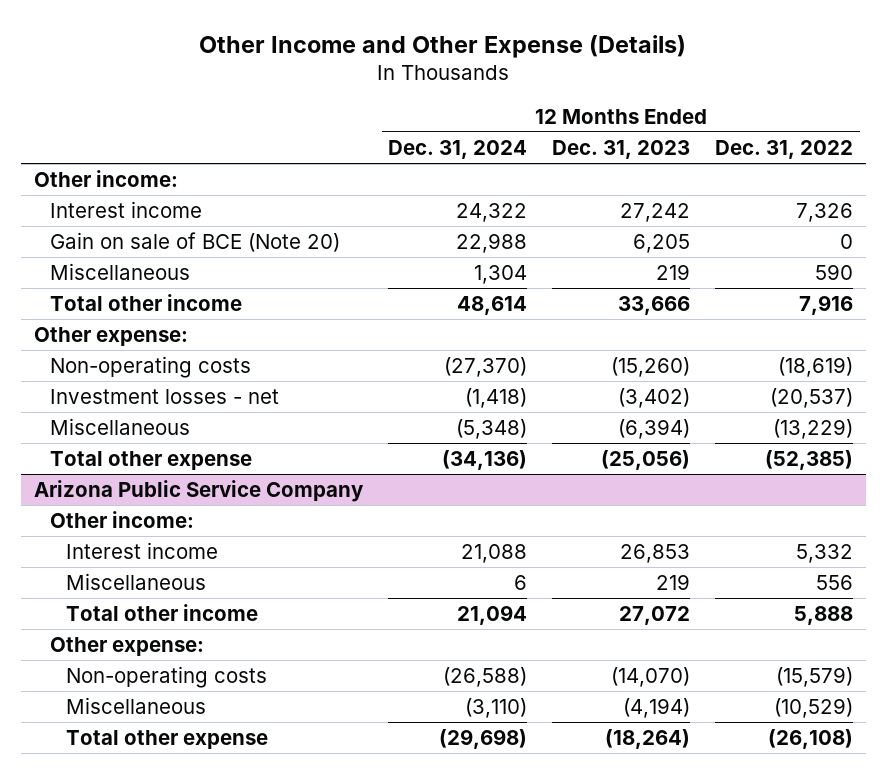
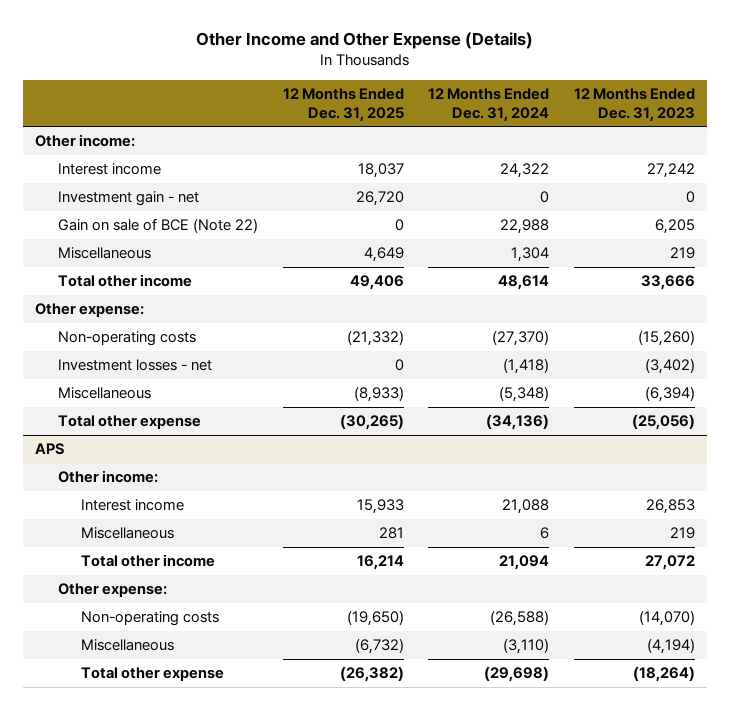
- | 12 Months Ended Dec. 31, 2024 | 12 Months Ended Dec. 31, 2023 | 12 Months Ended Dec. 31, 2022
+ | 12 Months Ended Dec. 31, 2025 | 12 Months Ended Dec. 31, 2024 | 12 Months Ended Dec. 31, 2023
- Gain on sale of BCE (Note 20) | 22,988 | 6,205 | 0
+ Investment gain - net | 26,720 | 0 | 0
+ Gain on sale of BCE (Note 22) | 0 | 22,988 | 6,205
- Arizona Public Service Company
+ APS

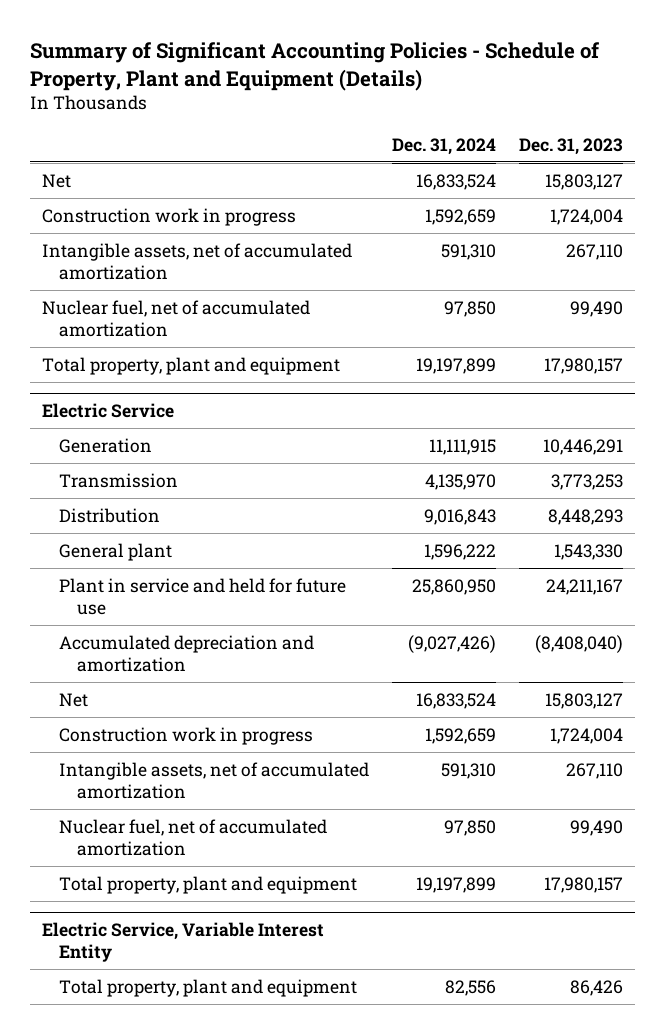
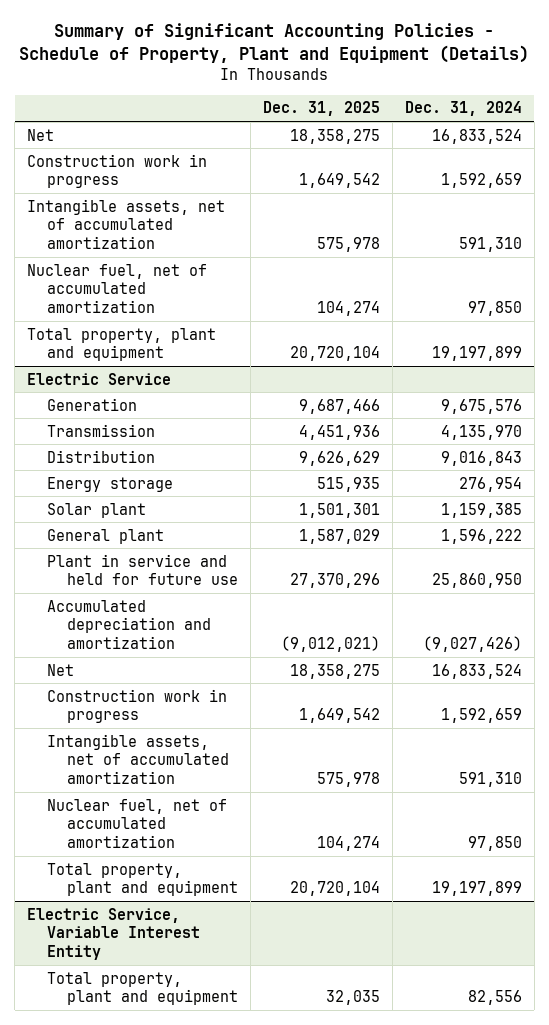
- | Dec. 31, 2024 | Dec. 31, 2023
+ | Dec. 31, 2025 | Dec. 31, 2024
@ Electric Service
- Generation | 11,111,915 | 10,446,291
+ Generation | 9,687,466 | 9,675,576
+ Energy storage | 515,935 | 276,954
+ Solar plant | 1,501,301 | 1,159,385

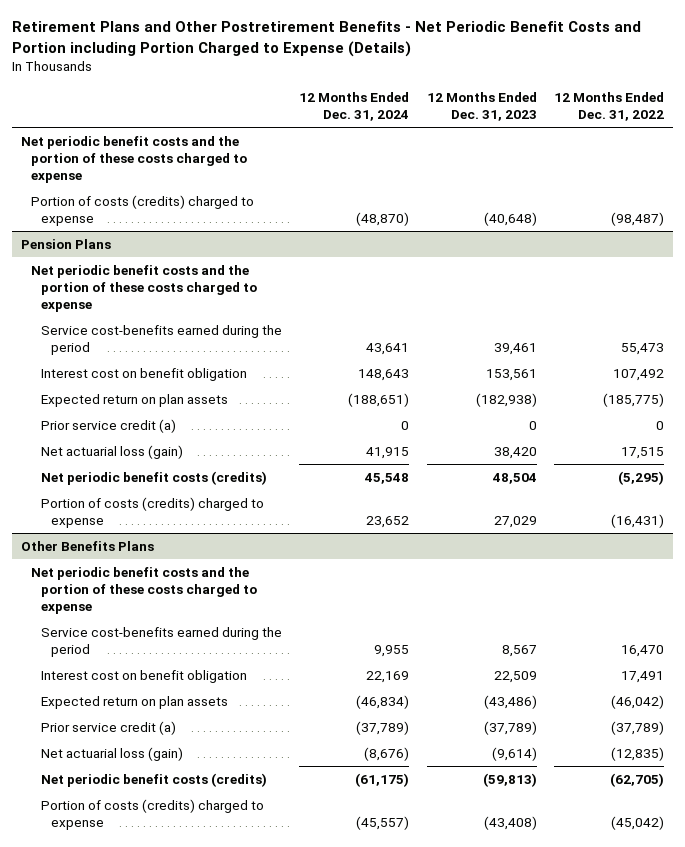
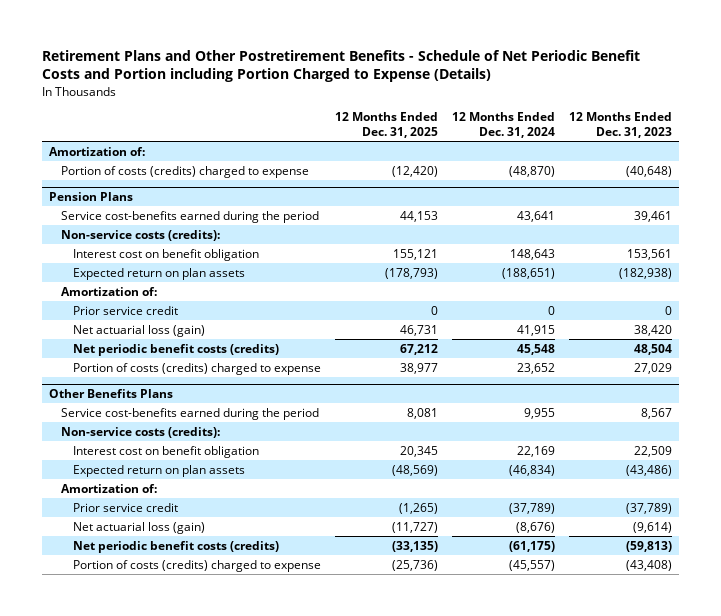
- Retirement Plans and Other Postretirement Benefits - Net Periodic Benefit Costs and Portion including Portion Charged to Expense (Details)
+ Retirement Plans and Other Postretirement Benefits - Schedule of Net Periodic Benefit Costs and Portion including Portion Charged to Expense (Details)
- | 12 Months Ended Dec. 31, 2024 | 12 Months Ended Dec. 31, 2023 | 12 Months Ended Dec. 31, 2022
+ | 12 Months Ended Dec. 31, 2025 | 12 Months Ended Dec. 31, 2024 | 12 Months Ended Dec. 31, 2023
- Net periodic benefit costs and the portion of these costs charged to expense
+ Amortization of:
@ Pension Plans
- Net periodic benefit costs and the portion of these costs charged to expense
+ Non-service costs (credits):
- Prior service credit (a) | 0 | 0 | 0
+ Amortization of:
+ Prior service credit | 0 | 0 | 0
@ Other Benefits Plans
- Net periodic benefit costs and the portion of these costs charged to expense
+ Non-service costs (credits):
- Prior service credit (a) | (37,789) | (37,789) | (37,789)
+ Amortization of:
+ Prior service credit | (1,265) | (37,789) | (37,789)

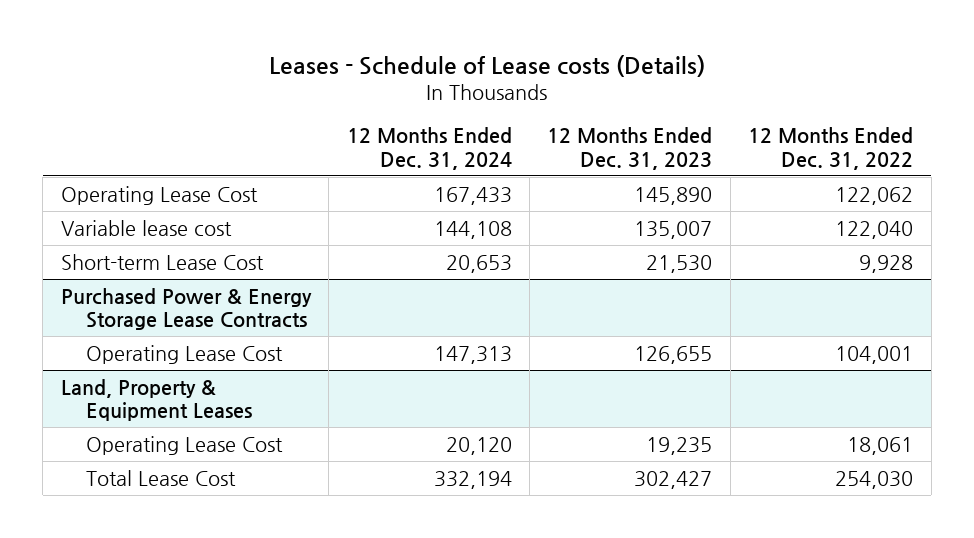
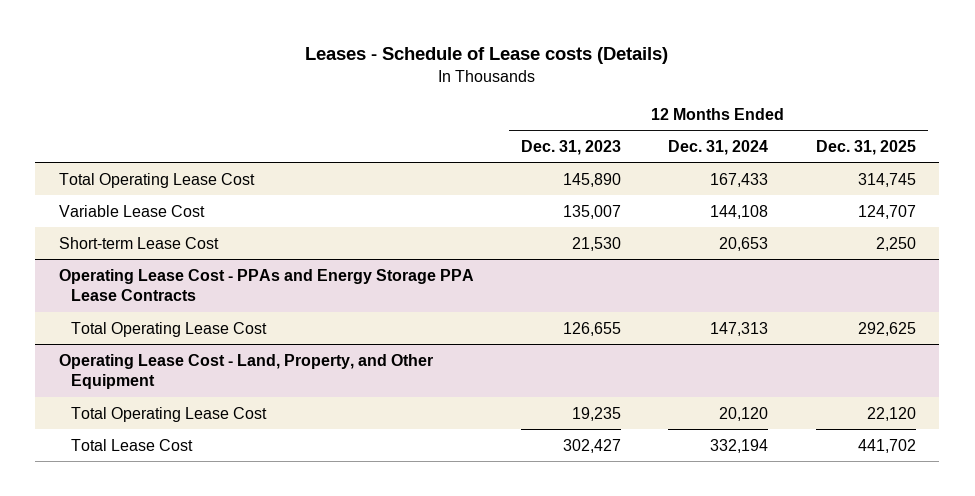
- | 12 Months Ended Dec. 31, 2024 | 12 Months Ended Dec. 31, 2023 | 12 Months Ended Dec. 31, 2022
+ | 12 Months Ended Dec. 31, 2023 | 12 Months Ended Dec. 31, 2024 | 12 Months Ended Dec. 31, 2025
- Operating Lease Cost | 167,433 | 145,890 | 122,062
- Variable lease cost | 144,108 | 135,007 | 122,040
+ Total Operating Lease Cost | 145,890 | 167,433 | 314,745
+ Variable Lease Cost | 135,007 | 144,108 | 124,707
- Purchased Power & Energy Storage Lease Contracts
- Operating Lease Cost | 147,313 | 126,655 | 104,001
- Land, Property & Equipment Leases
- Operating Lease Cost | 20,120 | 19,235 | 18,061
+ Operating Lease Cost - PPAs and Energy Storage PPA Lease Contracts
+ Total Operating Lease Cost | 126,655 | 147,313 | 292,625
+ Operating Lease Cost - Land, Property, and Other Equipment
+ Total Operating Lease Cost | 19,235 | 20,120 | 22,120

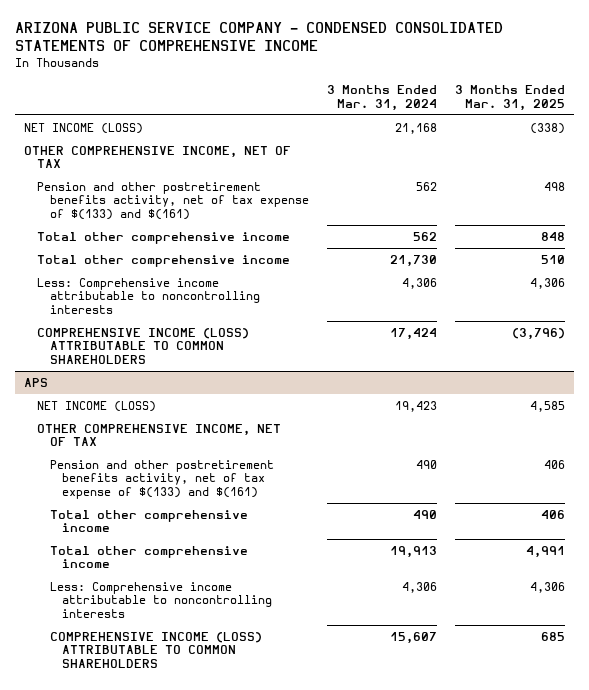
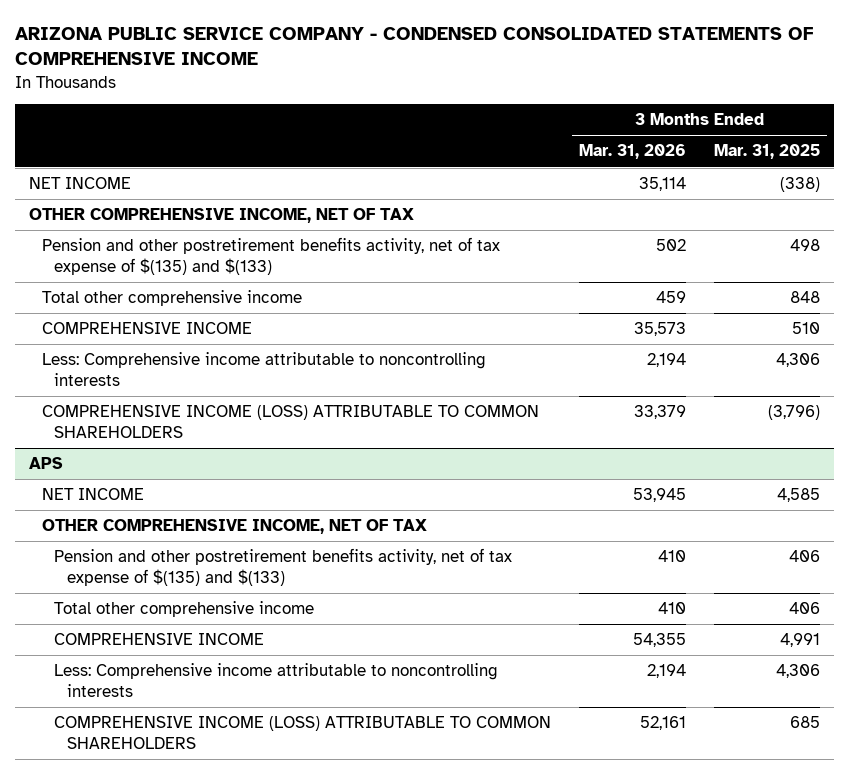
- | 3 Months Ended Mar. 31, 2024 | 3 Months Ended Mar. 31, 2025
+ | 3 Months Ended Mar. 31, 2026 | 3 Months Ended Mar. 31, 2025
- NET INCOME (LOSS) | 21,168 | (338)
+ NET INCOME | 35,114 | (338)
- Pension and other postretirement benefits activity, net of tax expense of $(133) and $(161) | 562 | 498
+ Pension and other postretirement benefits activity, net of tax expense of $(135) and $(133) | 502 | 498
- Total other comprehensive income | 21,730 | 510
+ COMPREHENSIVE INCOME | 35,573 | 510
@ APS
- NET INCOME (LOSS) | 19,423 | 4,585
+ NET INCOME | 53,945 | 4,585
- Pension and other postretirement benefits activity, net of tax expense of $(133) and $(161) | 490 | 406
+ Pension and other postretirement benefits activity, net of tax expense of $(135) and $(133) | 410 | 406
- Total other comprehensive income | 19,913 | 4,991
+ COMPREHENSIVE INCOME | 54,355 | 4,991

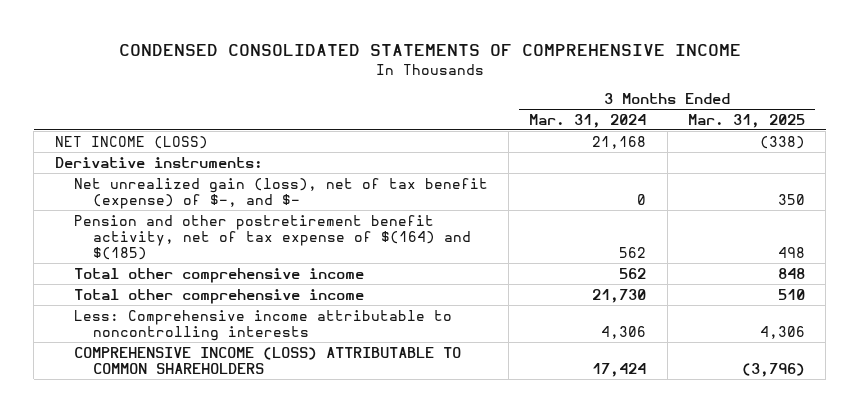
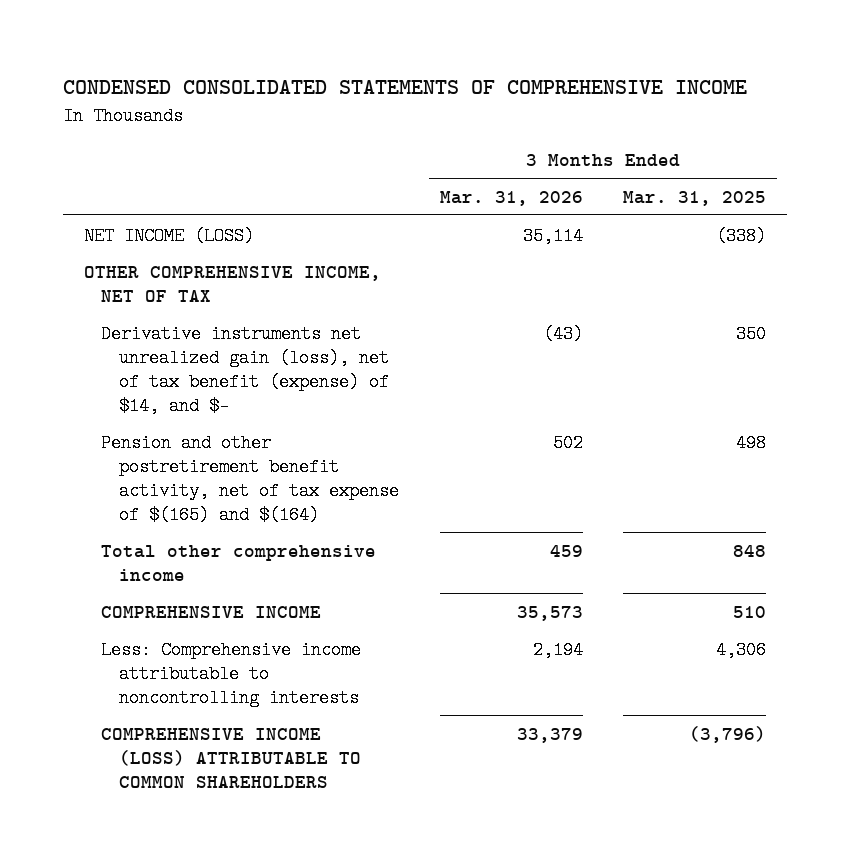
- | 3 Months Ended Mar. 31, 2024 | 3 Months Ended Mar. 31, 2025
+ | 3 Months Ended Mar. 31, 2026 | 3 Months Ended Mar. 31, 2025
- Derivative instruments:
- Net unrealized gain (loss), net of tax benefit (expense) of $-, and $- | 0 | 350
- Pension and other postretirement benefit activity, net of tax expense of $(164) and $(185) | 562 | 498
+ OTHER COMPREHENSIVE INCOME, NET OF TAX
+ Derivative instruments net unrealized gain (loss), net of tax benefit (expense) of $14, and $- | (43) | 350
+ Pension and other postretirement benefit activity, net of tax expense of $(165) and $(164) | 502 | 498
- Total other comprehensive income | 21,730 | 510
+ COMPREHENSIVE INCOME | 35,573 | 510

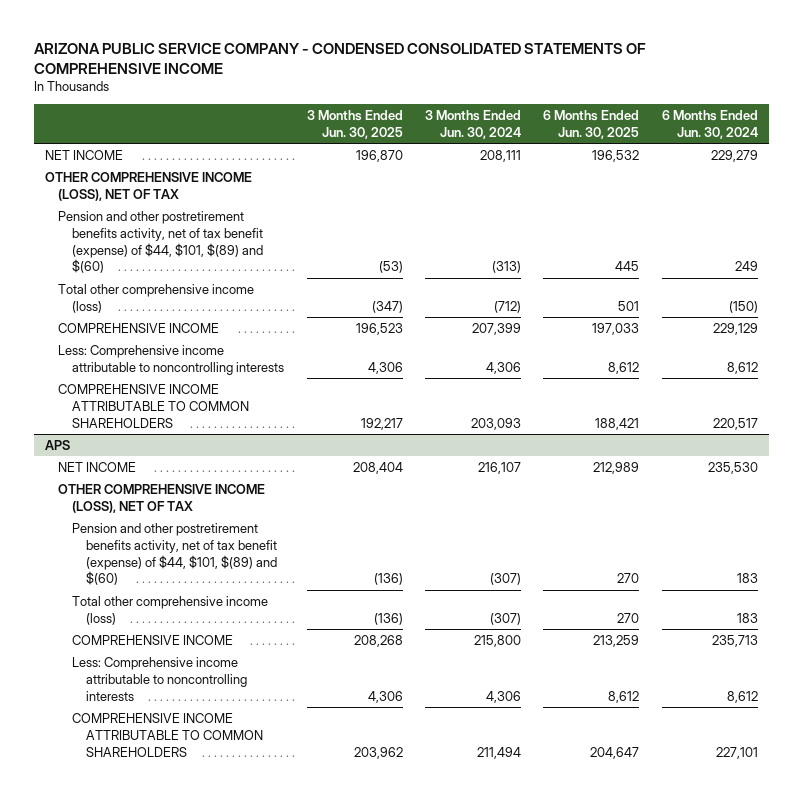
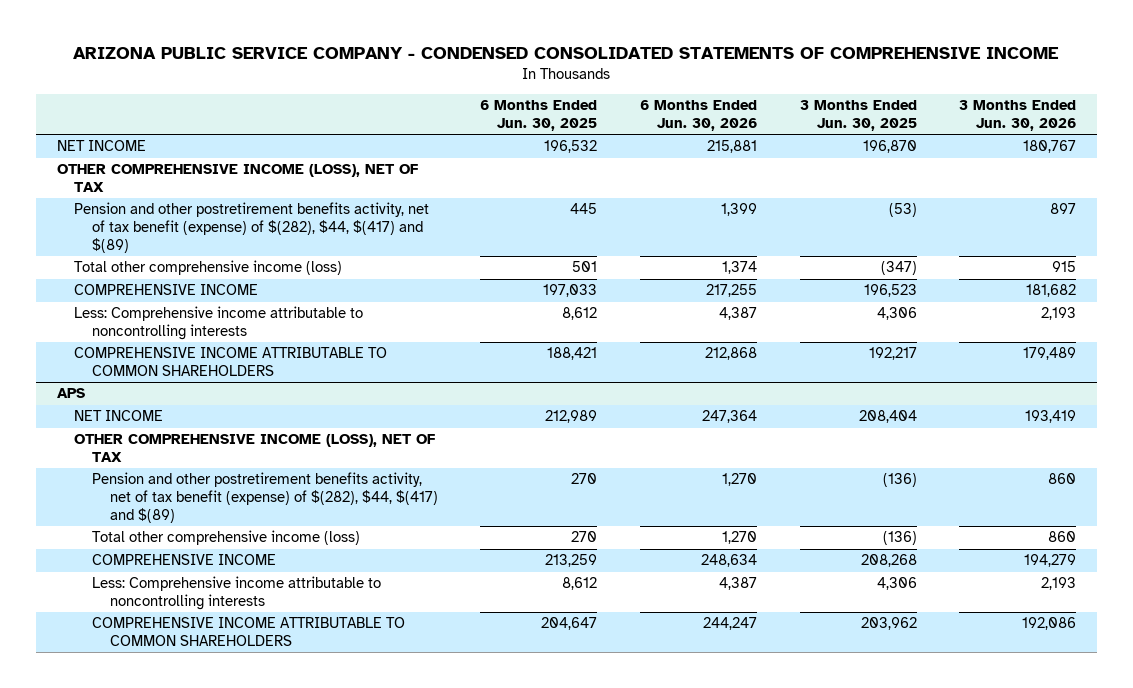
- | 3 Months Ended Jun. 30, 2025 | 3 Months Ended Jun. 30, 2024 | 6 Months Ended Jun. 30, 2025 | 6 Months Ended Jun. 30, 2024
+ | 6 Months Ended Jun. 30, 2025 | 6 Months Ended Jun. 30, 2026 | 3 Months Ended Jun. 30, 2025 | 3 Months Ended Jun. 30, 2026
- Pension and other postretirement benefits activity, net of tax benefit (expense) of $44, $101, $(89) and $(60) | (53) | (313) | 445 | 249
+ Pension and other postretirement benefits activity, net of tax benefit (expense) of $(282), $44, $(417) and $(89) | 445 | 1,399 | (53) | 897
@ APS
- Pension and other postretirement benefits activity, net of tax benefit (expense) of $44, $101, $(89) and $(60) | (136) | (307) | 270 | 183
+ Pension and other postretirement benefits activity, net of tax benefit (expense) of $(282), $44, $(417) and $(89) | 270 | 1,270 | (136) | 860

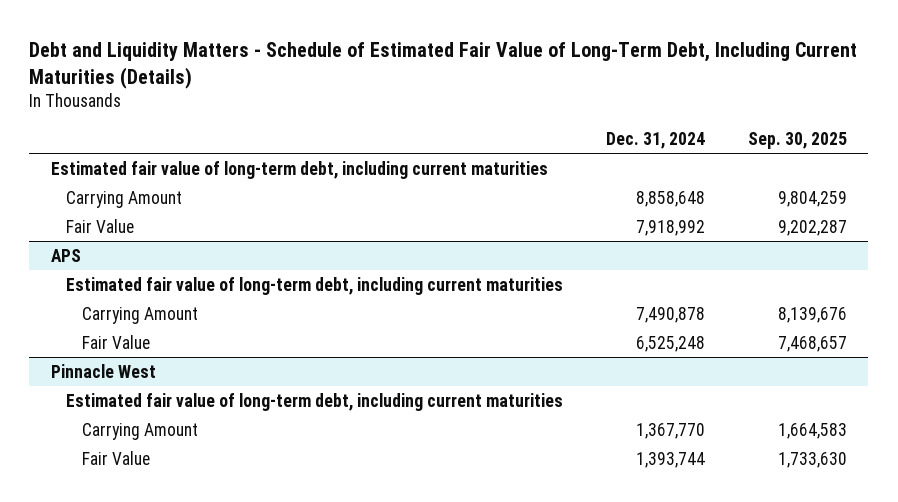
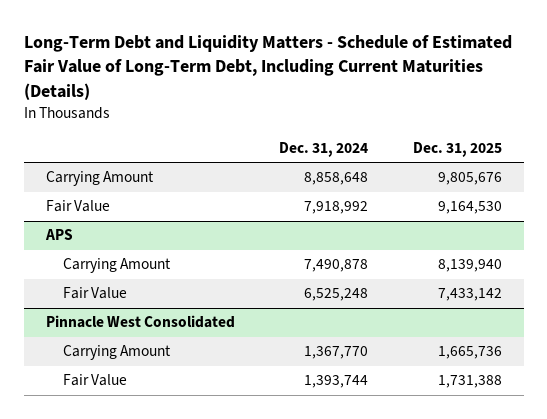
- Debt and Liquidity Matters - Schedule of Estimated Fair Value of Long-Term Debt, Including Current Maturities (Details)
+ Long-Term Debt and Liquidity Matters - Schedule of Estimated Fair Value of Long-Term Debt, Including Current Maturities (Details)
- | Dec. 31, 2024 | Sep. 30, 2025
+ | Dec. 31, 2024 | Dec. 31, 2025
- Estimated fair value of long-term debt, including current maturities
@ APS
- Estimated fair value of long-term debt, including current maturities
- Pinnacle West
- Estimated fair value of long-term debt, including current maturities
+ Pinnacle West Consolidated

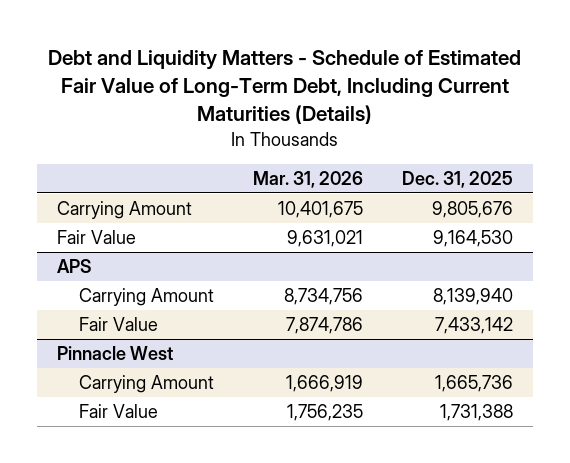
- Long-Term Debt and Liquidity Matters - Schedule of Estimated Fair Value of Long-Term Debt, Including Current Maturities (Details)
+ Debt and Liquidity Matters - Schedule of Estimated Fair Value of Long-Term Debt, Including Current Maturities (Details)
- | Dec. 31, 2024 | Dec. 31, 2025
+ | Mar. 31, 2026 | Dec. 31, 2025
- Pinnacle West Consolidated
+ Pinnacle West

